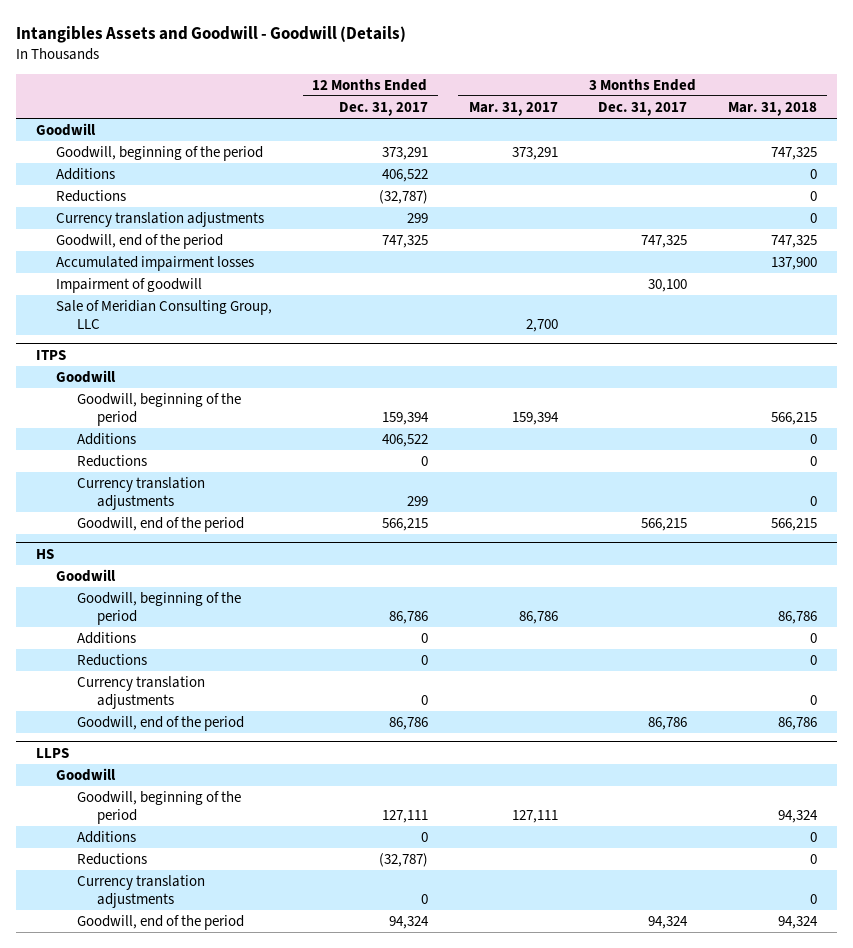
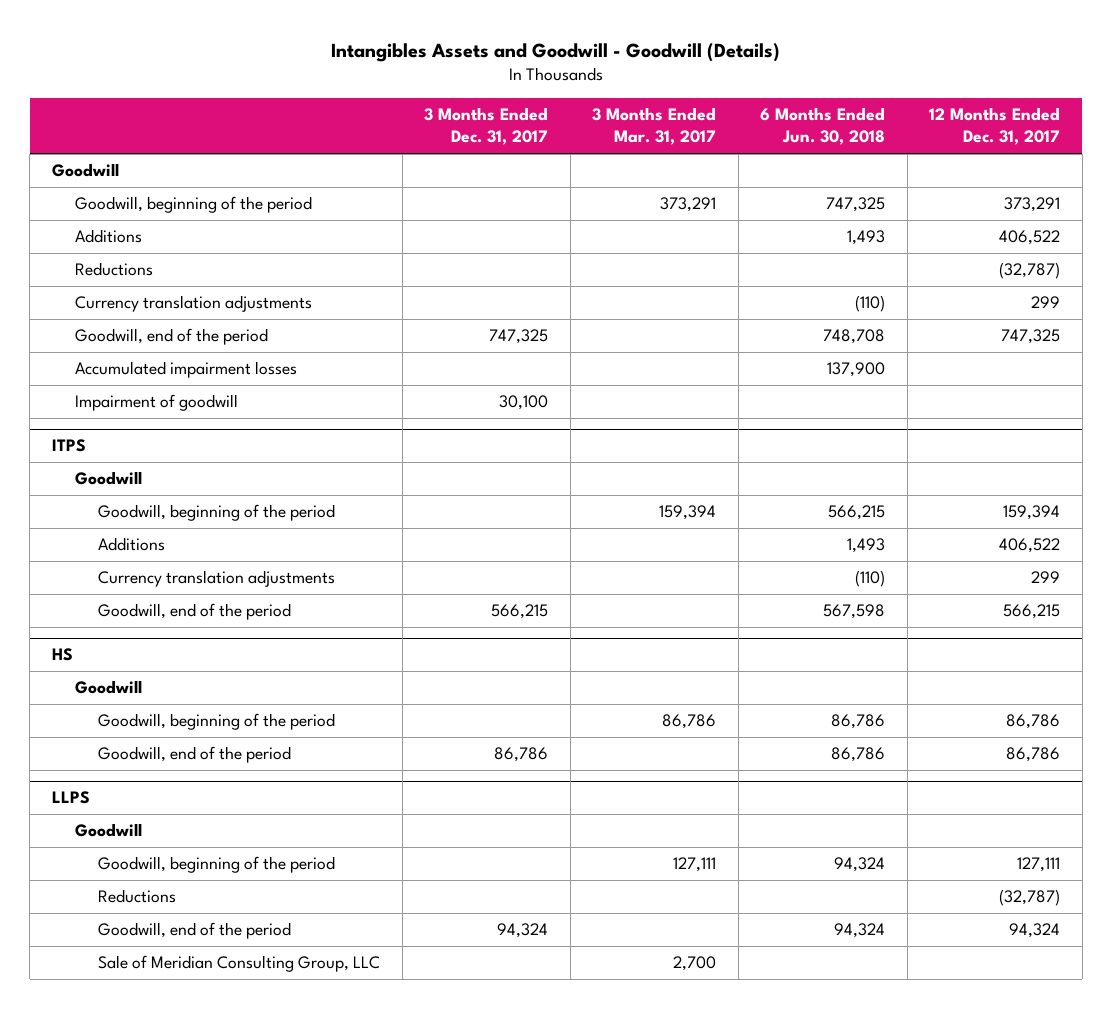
- | 12 Months Ended Dec. 31, 2017 | 3 Months Ended Mar. 31, 2017 | 3 Months Ended Dec. 31, 2017 | 3 Months Ended Mar. 31, 2018
+ | 3 Months Ended Dec. 31, 2017 | 3 Months Ended Mar. 31, 2017 | 6 Months Ended Jun. 30, 2018 | 12 Months Ended Dec. 31, 2017
- Sale of Meridian Consulting Group, LLC | | 2,700 | |
@ ITPS
- Reductions | 0 | | | 0
@ HS
- Additions | 0 | | | 0
- Reductions | 0 | | | 0
- Currency translation adjustments | 0 | | | 0
@ LLPS
- Additions | 0 | | | 0
- Currency translation adjustments | 0 | | | 0
+ Sale of Meridian Consulting Group, LLC | | 2,700 | |

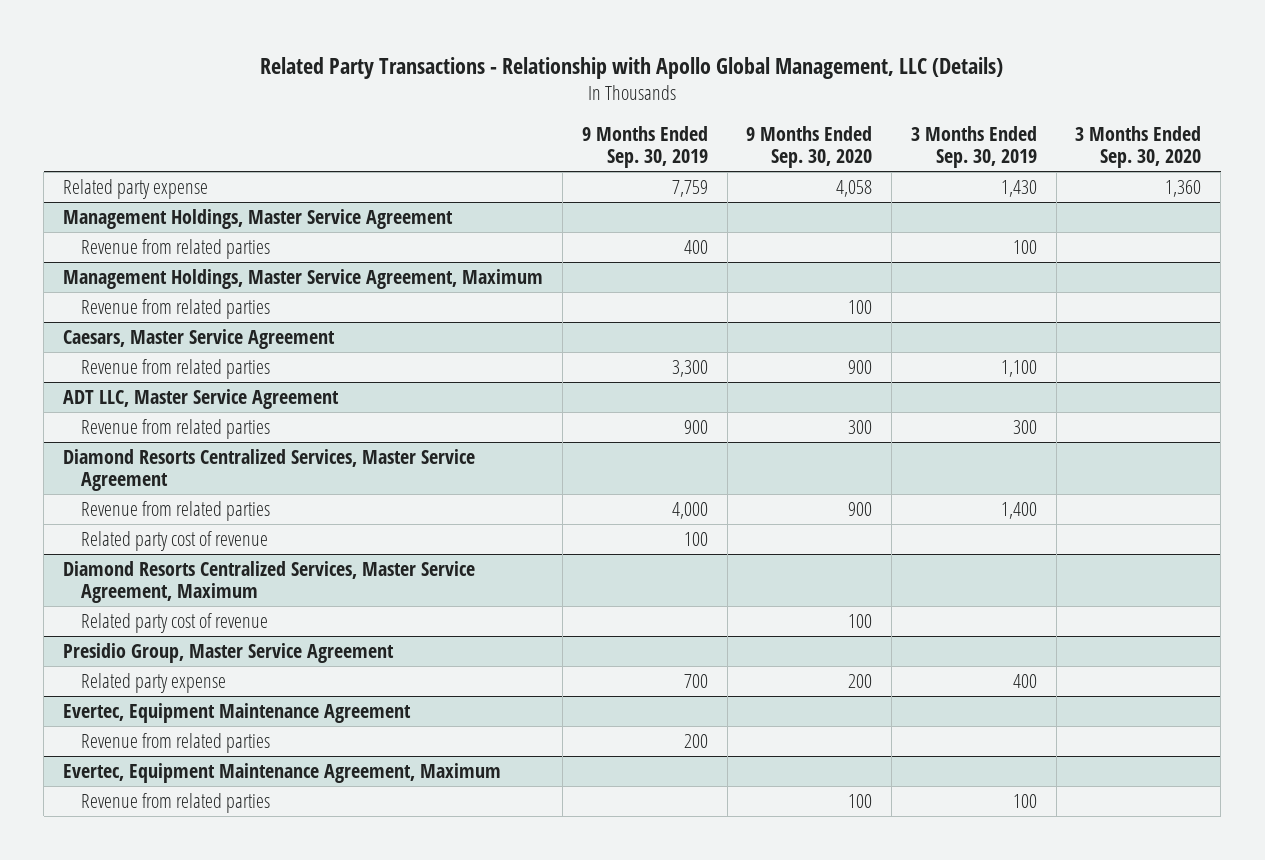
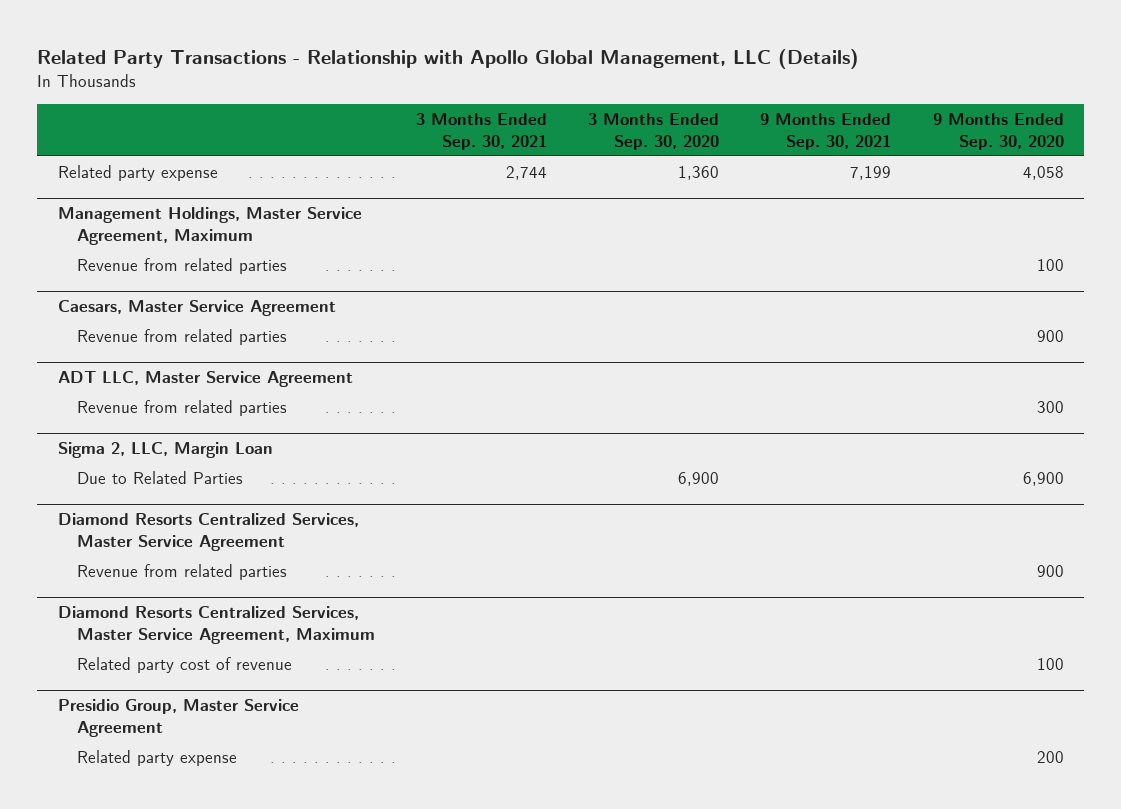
- | 9 Months Ended Sep. 30, 2019 | 9 Months Ended Sep. 30, 2020 | 3 Months Ended Sep. 30, 2019 | 3 Months Ended Sep. 30, 2020
+ | 3 Months Ended Sep. 30, 2021 | 3 Months Ended Sep. 30, 2020 | 9 Months Ended Sep. 30, 2021 | 9 Months Ended Sep. 30, 2020
- Management Holdings, Master Service Agreement
- Revenue from related parties | 400 | | 100 |
+ Sigma 2, LLC, Margin Loan
+ Due to Related Parties | | 6,900 | | 6,900
@ Diamond Resorts Centralized Services, Master Service Agreement
- Related party cost of revenue | 100 | | |
- Evertec, Equipment Maintenance Agreement
- Revenue from related parties | 200 | | |
- Evertec, Equipment Maintenance Agreement, Maximum
- Revenue from related parties | | 100 | 100 |

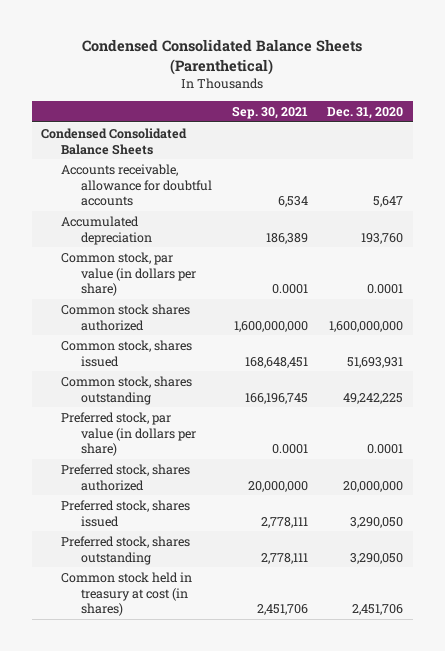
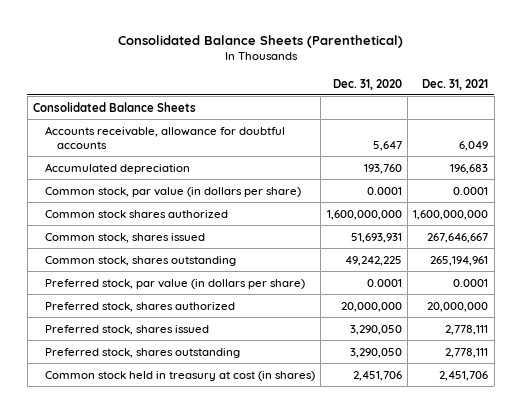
- Condensed Consolidated Balance Sheets (Parenthetical)
+ Consolidated Balance Sheets (Parenthetical)
- | Sep. 30, 2021 | Dec. 31, 2020
+ | Dec. 31, 2020 | Dec. 31, 2021
- Condensed Consolidated Balance Sheets
+ Consolidated Balance Sheets

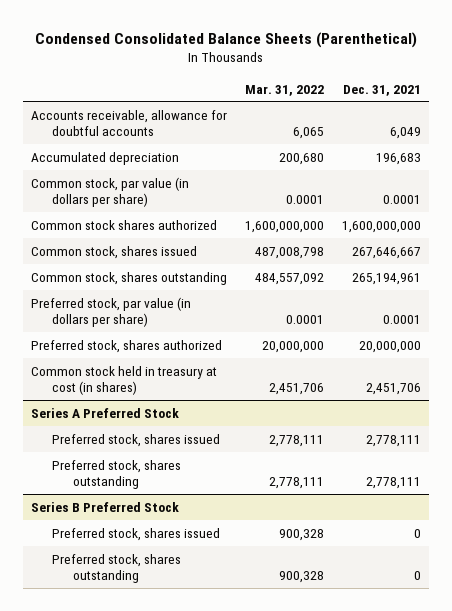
- Consolidated Balance Sheets (Parenthetical)
+ Condensed Consolidated Balance Sheets (Parenthetical)
- | Dec. 31, 2020 | Dec. 31, 2021
+ | Mar. 31, 2022 | Dec. 31, 2021
- Consolidated Balance Sheets
moved up: Common stock held in treasury at cost (in shares) | 2,451,706 | 2,451,706
+ Series A Preferred Stock
+ Series B Preferred Stock
+ Preferred stock, shares issued | 900,328 | 0
+ Preferred stock, shares outstanding | 900,328 | 0

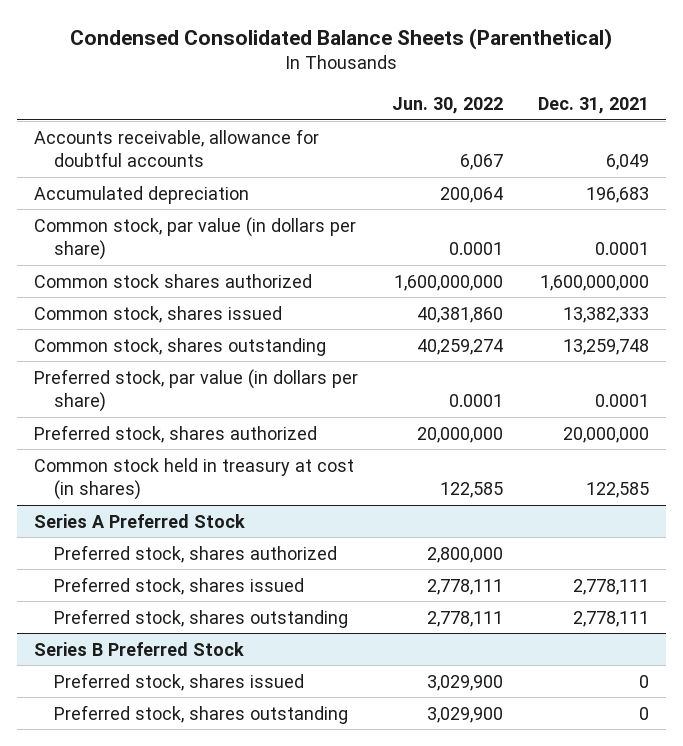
- | Mar. 31, 2022 | Dec. 31, 2021
+ | Jun. 30, 2022 | Dec. 31, 2021
- Common stock, shares issued | 487,008,798 | 267,646,667
- Common stock, shares outstanding | 484,557,092 | 265,194,961
+ Common stock, shares issued | 40,381,860 | 13,382,333
+ Common stock, shares outstanding | 40,259,274 | 13,259,748
- Common stock held in treasury at cost (in shares) | 2,451,706 | 2,451,706
+ Common stock held in treasury at cost (in shares) | 122,585 | 122,585
@ Series A Preferred Stock
+ Preferred stock, shares authorized | 2,800,000 |

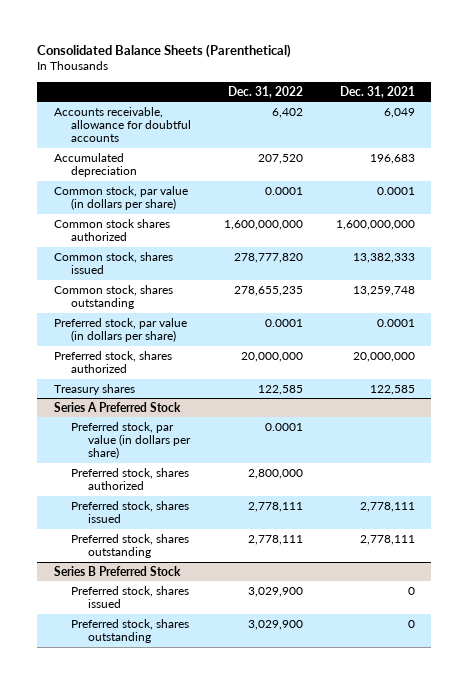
- Condensed Consolidated Balance Sheets (Parenthetical)
+ Consolidated Balance Sheets (Parenthetical)
- | Jun. 30, 2022 | Dec. 31, 2021
+ | Dec. 31, 2022 | Dec. 31, 2021
- Common stock held in treasury at cost (in shares) | 122,585 | 122,585
+ Treasury shares | 122,585 | 122,585
@ Series A Preferred Stock
+ Preferred stock, par value (in dollars per share) | 0.0001 |

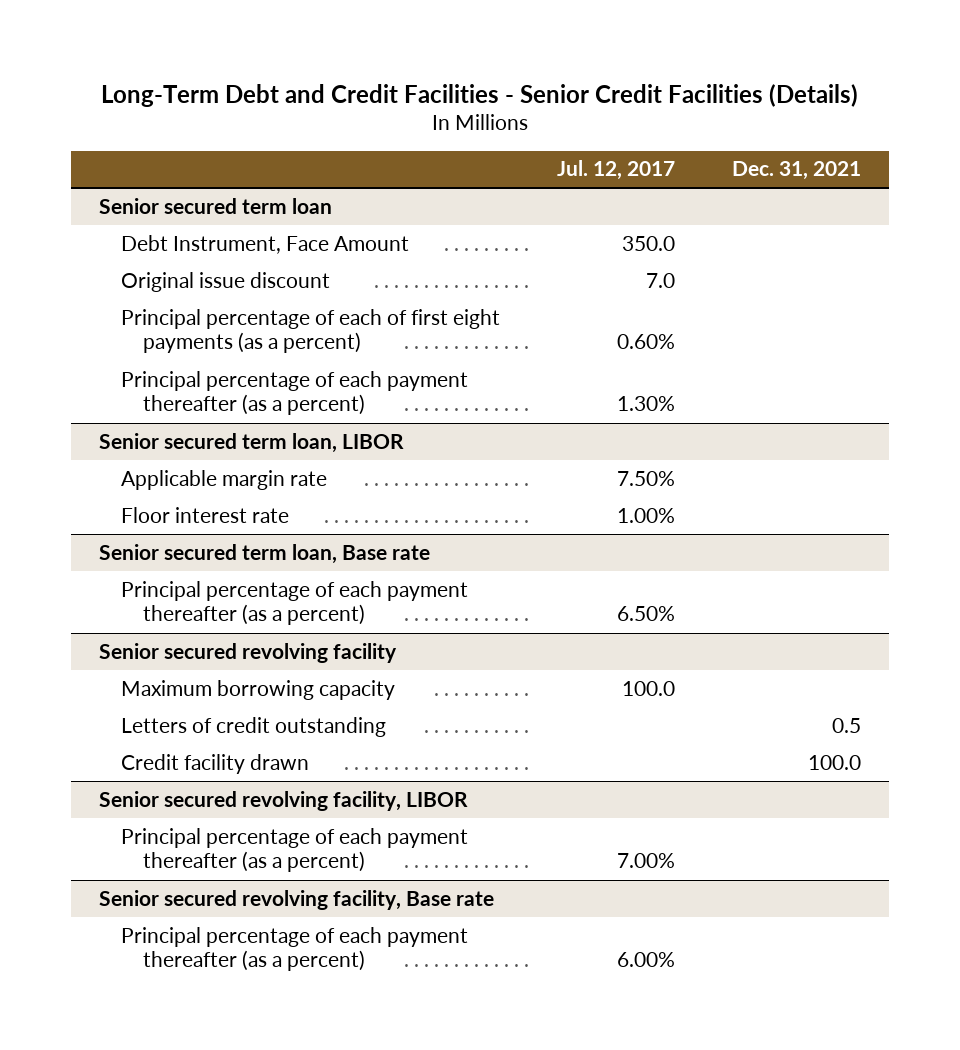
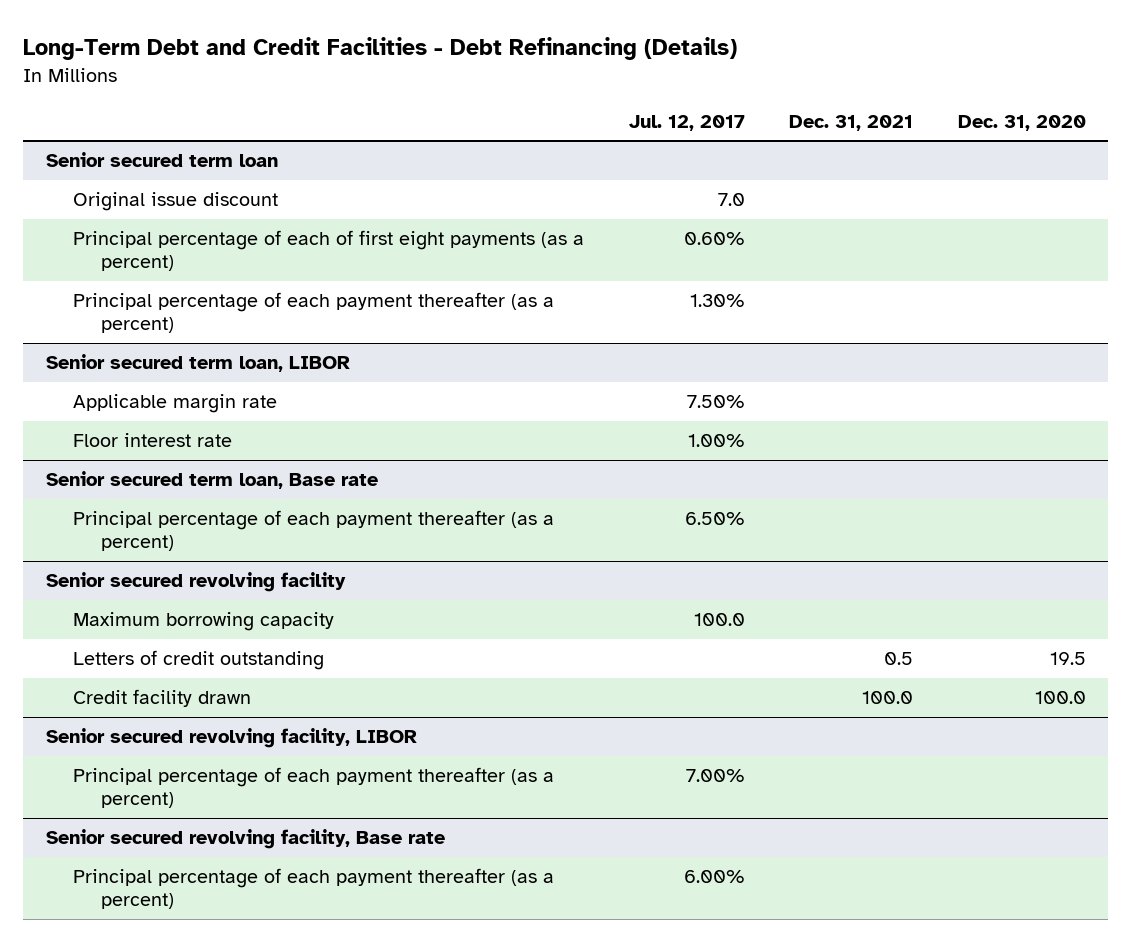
- Long-Term Debt and Credit Facilities - Senior Credit Facilities (Details)
+ Long-Term Debt and Credit Facilities - Debt Refinancing (Details)
- | Jul. 12, 2017 | Dec. 31, 2021
+ | Jul. 12, 2017 | Dec. 31, 2021 | Dec. 31, 2020
@ Senior secured term loan
- Debt Instrument, Face Amount | 350.0 |

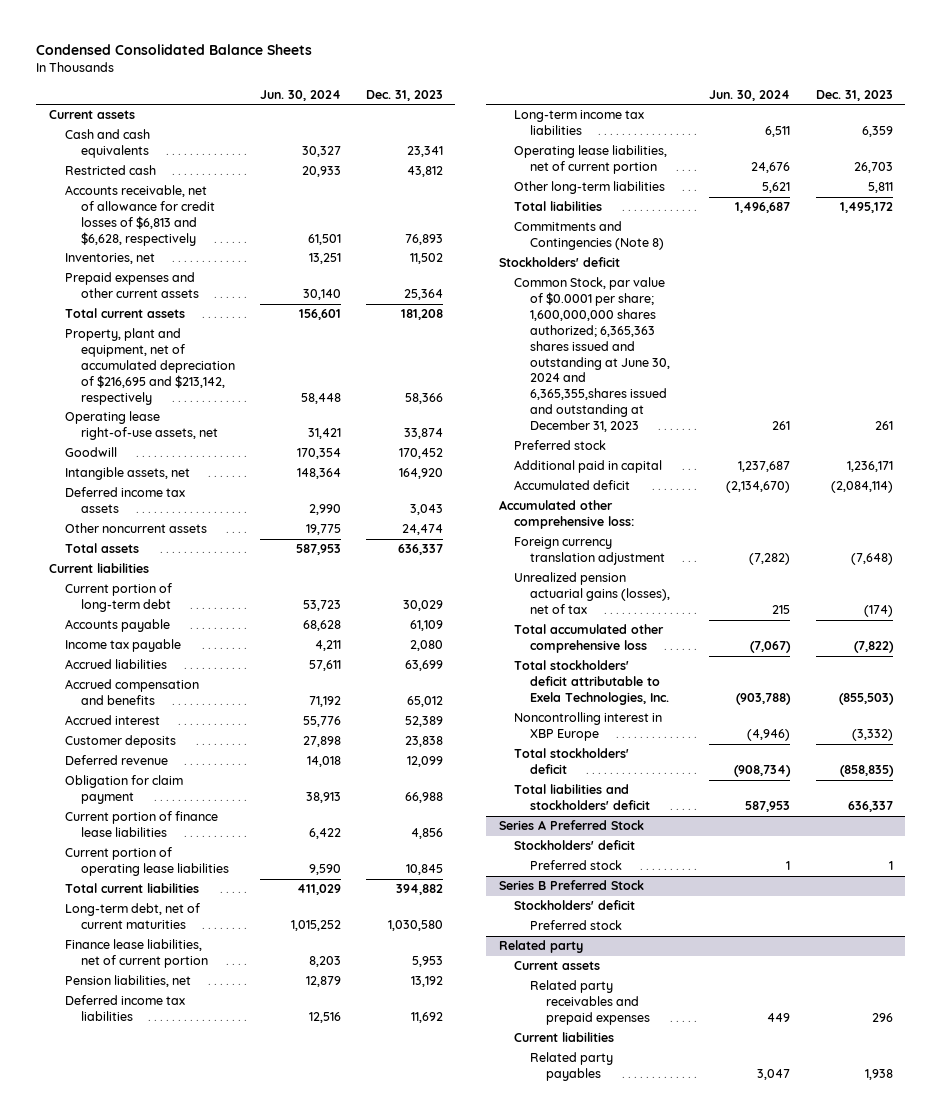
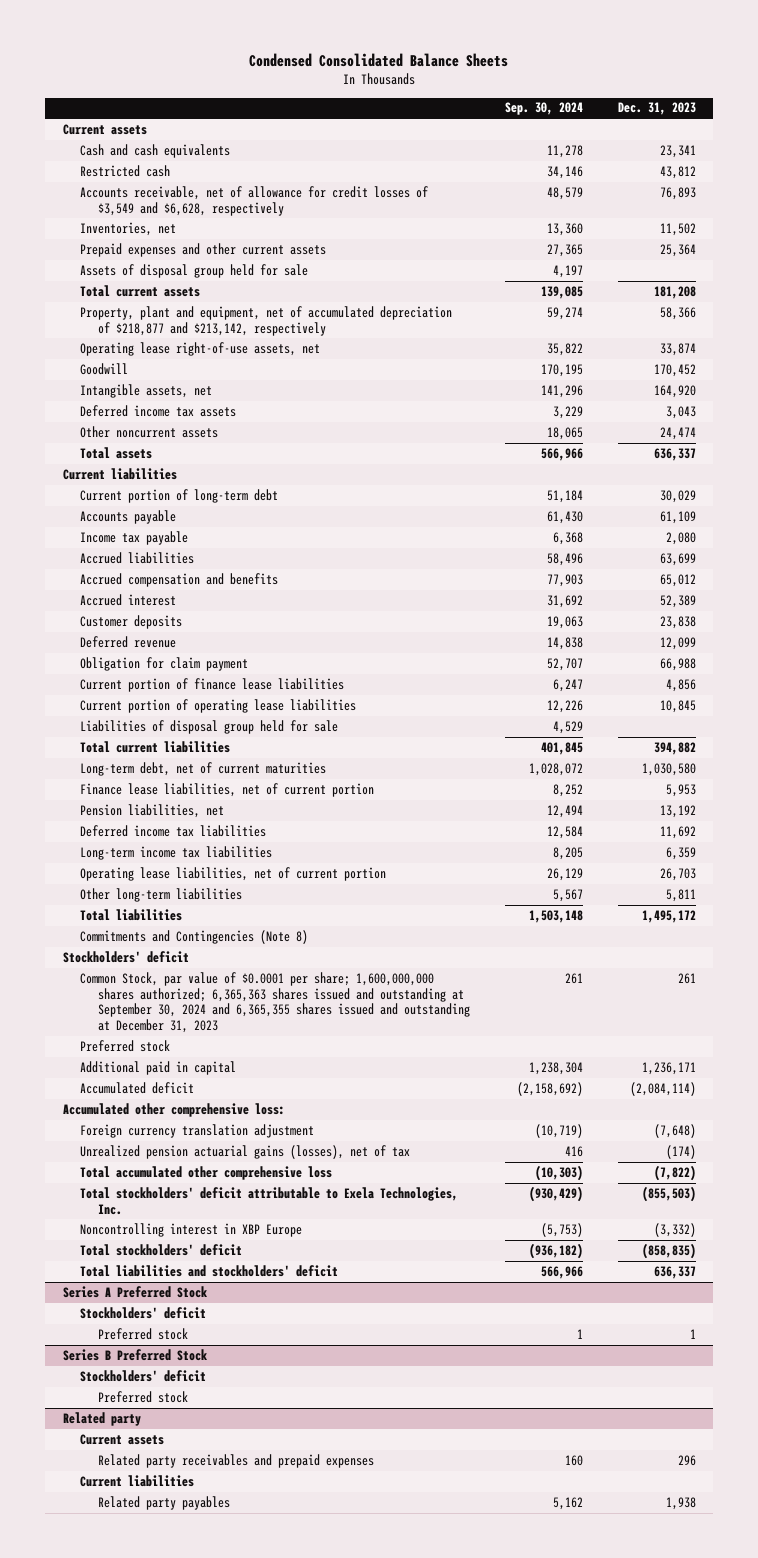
- | Jun. 30, 2024 | Dec. 31, 2023
+ | Sep. 30, 2024 | Dec. 31, 2023
- Accounts receivable, net of allowance for credit losses of $6,813 and $6,628, respectively | 61,501 | 76,893
+ Accounts receivable, net of allowance for credit losses of $3,549 and $6,628, respectively | 48,579 | 76,893
+ Assets of disposal group held for sale | 4,197 |
- Property, plant and equipment, net of accumulated depreciation of $216,695 and $213,142, respectively | 58,448 | 58,366
+ Property, plant and equipment, net of accumulated depreciation of $218,877 and $213,142, respectively | 59,274 | 58,366
+ Liabilities of disposal group held for sale | 4,529 |
- Common Stock, par value of $0.0001 per share; 1,600,000,000 shares authorized; 6,365,363 shares issued and outstanding at June 30, 2024 and 6,365,355,shares issued and outstanding at December 31, 2023 | 261 | 261
+ Common Stock, par value of $0.0001 per share; 1,600,000,000 shares authorized; 6,365,363 shares issued and outstanding at September 30, 2024 and 6,365,355 shares issued and outstanding at December 31, 2023 | 261 | 261

